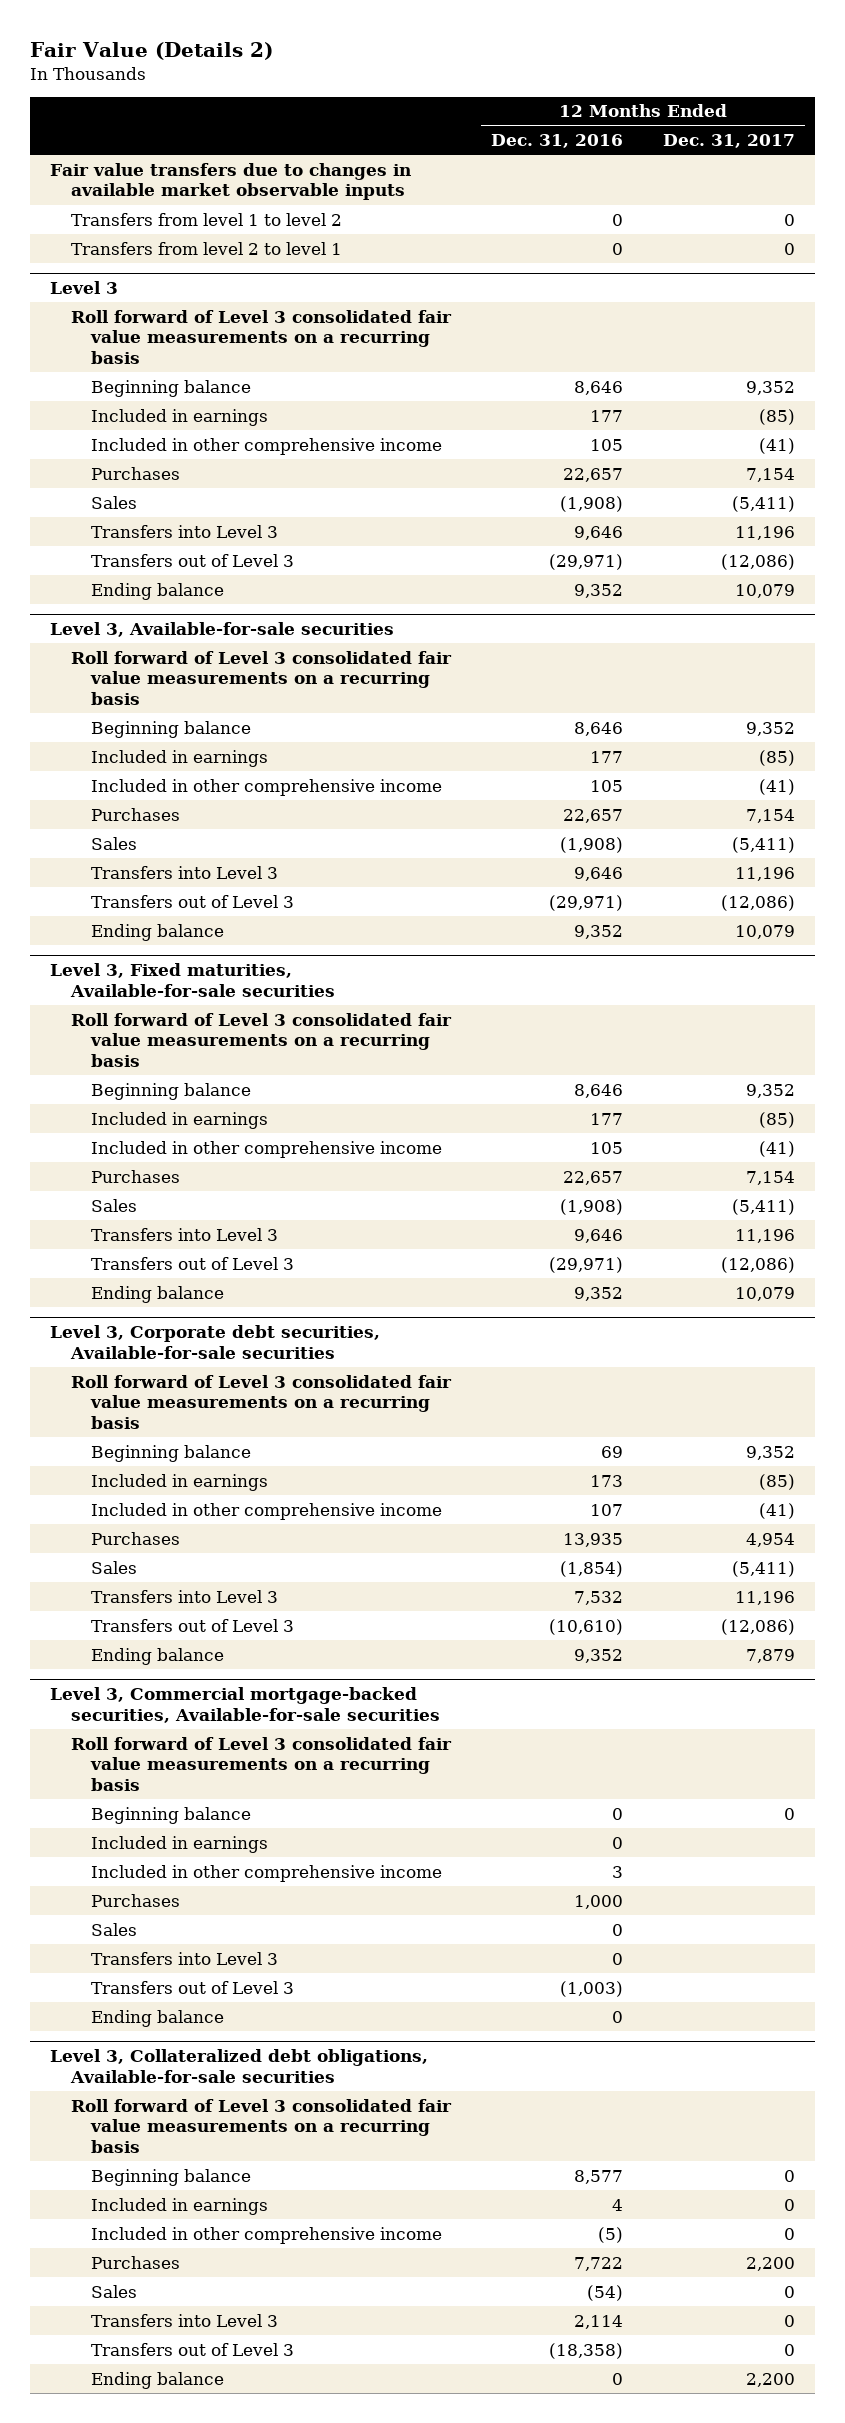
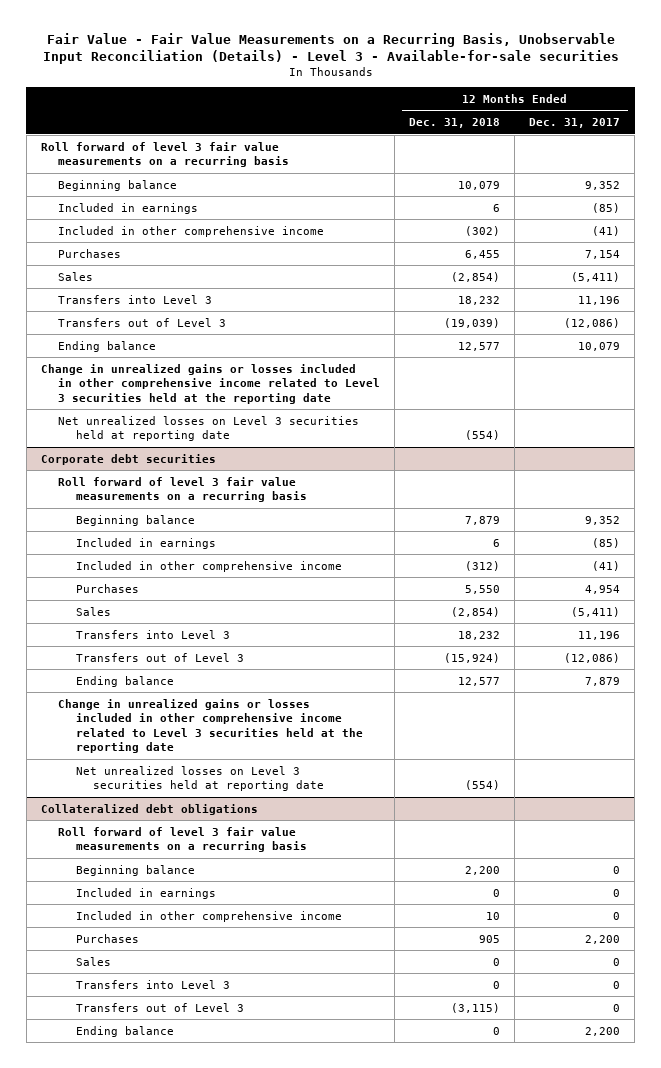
- Fair Value (Details 2)
+ Fair Value - Fair Value Measurements on a Recurring Basis, Unobservable Input Reconciliation (Details) - Level 3 - Available-for-sale securities
- | 12 Months Ended Dec. 31, 2016 | 12 Months Ended Dec. 31, 2017
+ | 12 Months Ended Dec. 31, 2018 | 12 Months Ended Dec. 31, 2017
- Fair value transfers due to changes in available market observable inputs
- Transfers from level 1 to level 2 | 0 | 0
- Transfers from level 2 to level 1 | 0 | 0
- Level 3
- Roll forward of Level 3 consolidated fair value measurements on a recurring basis
- Beginning balance | 8,646 | 9,352
- Included in earnings | 177 | (85)
- Included in other comprehensive income | 105 | (41)
- Purchases | 22,657 | 7,154
- Sales | (1,908) | (5,411)
- Transfers into Level 3 | 9,646 | 11,196
- Transfers out of Level 3 | (29,971) | (12,086)
- Ending balance | 9,352 | 10,079
- Level 3, Available-for-sale securities
- Roll forward of Level 3 consolidated fair value measurements on a recurring basis
- Beginning balance | 8,646 | 9,352
- Included in earnings | 177 | (85)
- Included in other comprehensive income | 105 | (41)
- Purchases | 22,657 | 7,154
- Sales | (1,908) | (5,411)
- Transfers into Level 3 | 9,646 | 11,196
- Transfers out of Level 3 | (29,971) | (12,086)
- Ending balance | 9,352 | 10,079
- Level 3, Fixed maturities, Available-for-sale securities
- Roll forward of Level 3 consolidated fair value measurements on a recurring basis
+ Roll forward of level 3 fair value measurements on a recurring basis
- Level 3, Corporate debt securities, Available-for-sale securities
- Roll forward of Level 3 consolidated fair value measurements on a recurring basis
+ Change in unrealized gains or losses included in other comprehensive income related to Level 3 securities held at the reporting date
+ Net unrealized losses on Level 3 securities held at reporting date | (554) |
+ Corporate debt securities
+ Roll forward of level 3 fair value measurements on a recurring basis
- Level 3, Commercial mortgage-backed securities, Available-for-sale securities
- Roll forward of Level 3 consolidated fair value measurements on a recurring basis
- Beginning balance | 0 | 0
- Included in earnings | 0 |
- Included in other comprehensive income | 3 |
- Purchases | 1,000 |
- Sales | 0 |
- Transfers into Level 3 | 0 |
- Transfers out of Level 3 | (1,003) |
- Ending balance | 0 |
- Level 3, Collateralized debt obligations, Available-for-sale securities
- Roll forward of Level 3 consolidated fair value measurements on a recurring basis
+ Change in unrealized gains or losses included in other comprehensive income related to Level 3 securities held at the reporting date
+ Net unrealized losses on Level 3 securities held at reporting date | (554) |
+ Collateralized debt obligations
+ Roll forward of level 3 fair value measurements on a recurring basis

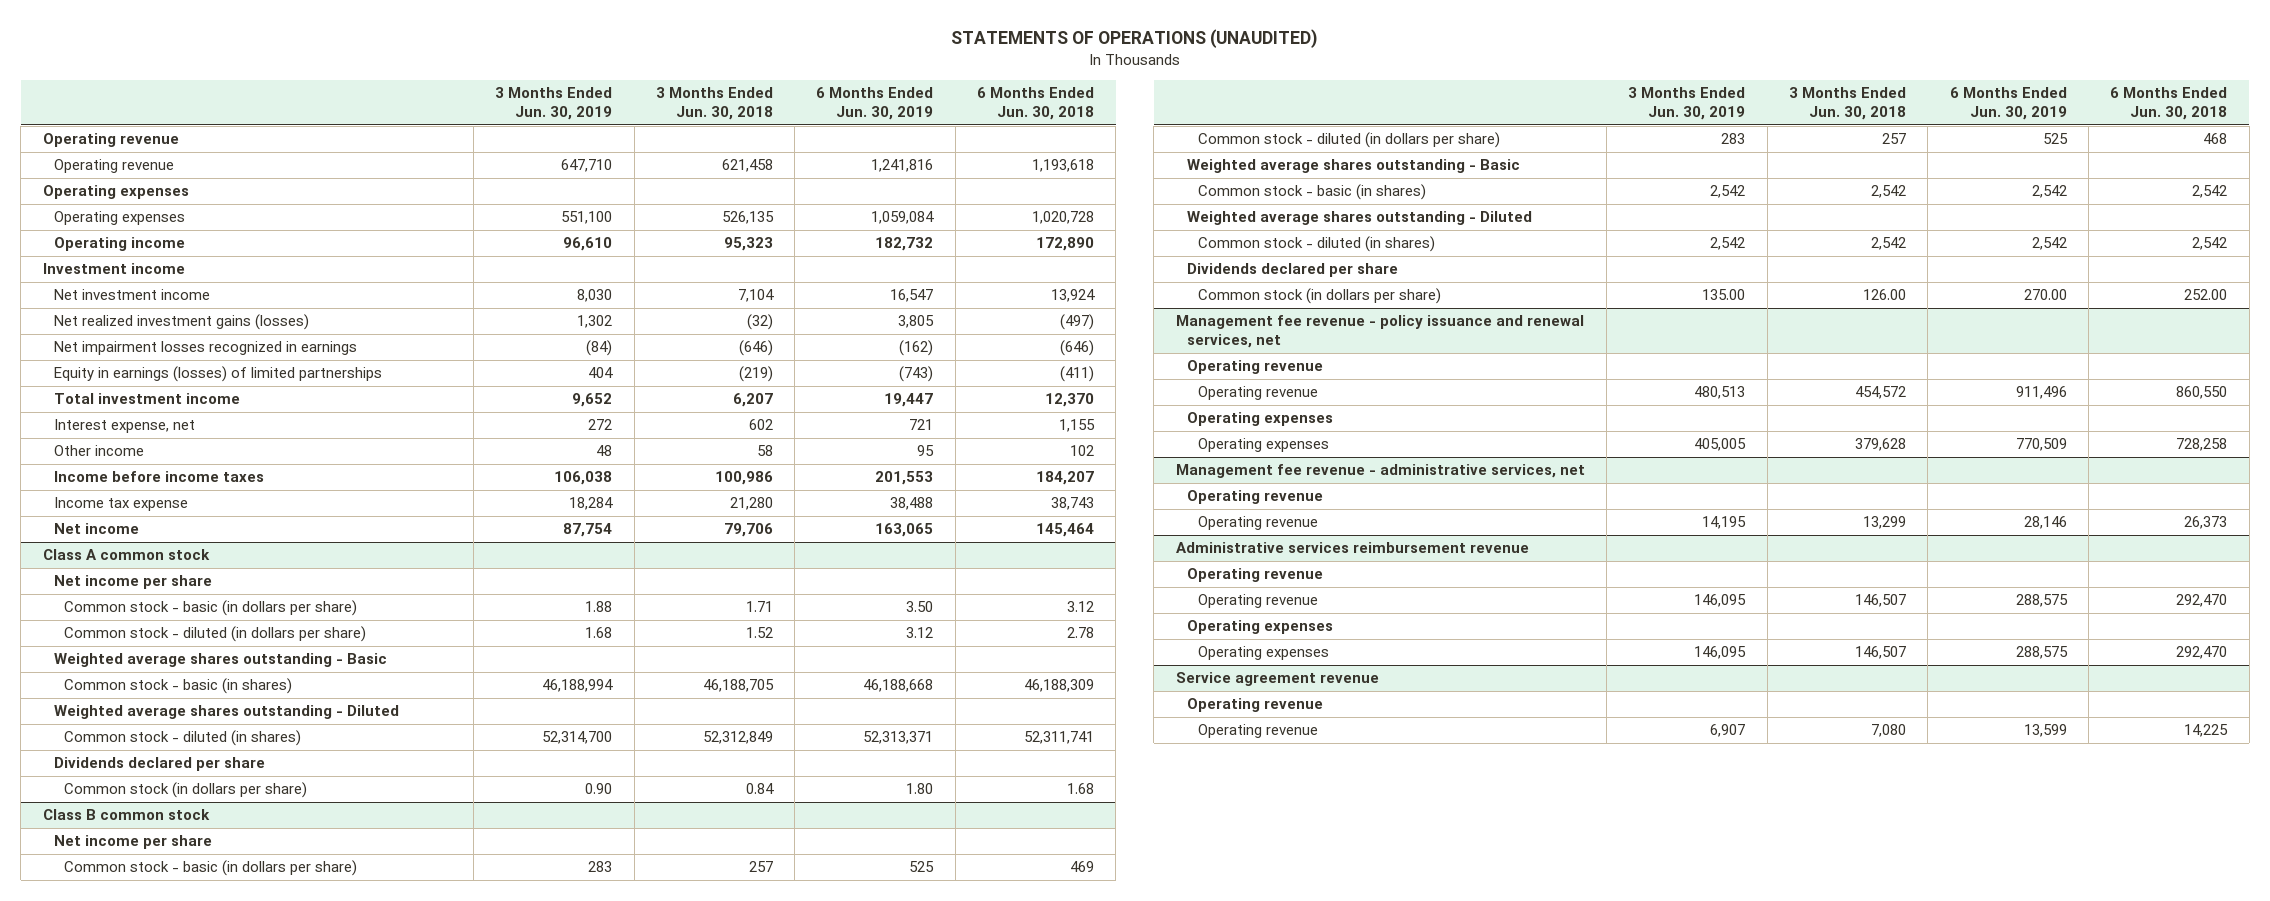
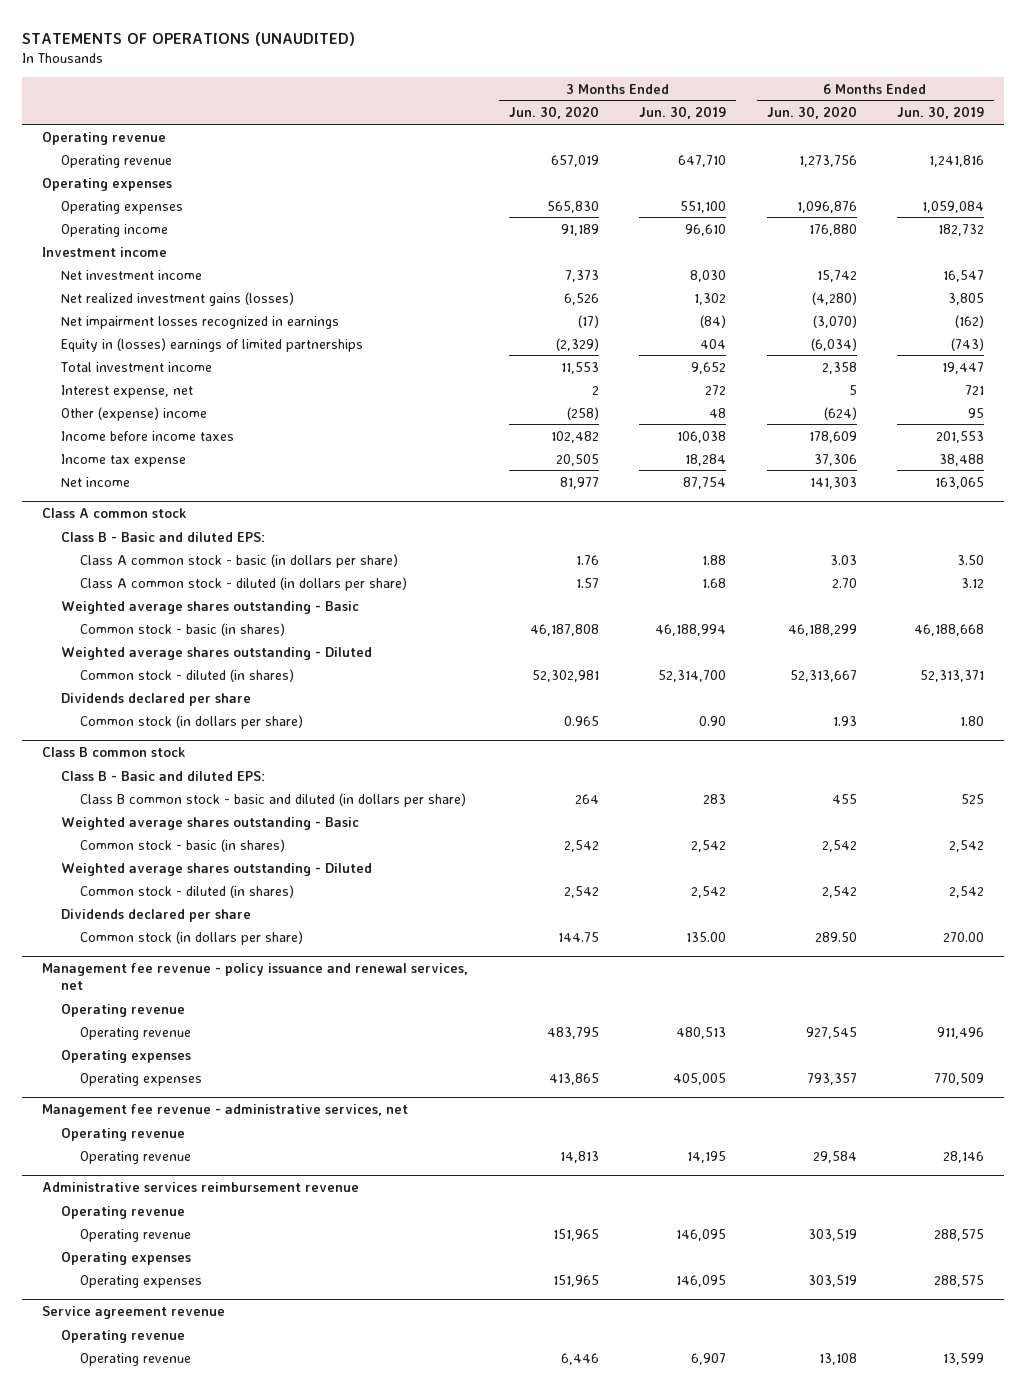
- | 3 Months Ended Jun. 30, 2019 | 3 Months Ended Jun. 30, 2018 | 6 Months Ended Jun. 30, 2019 | 6 Months Ended Jun. 30, 2018
+ | 3 Months Ended Jun. 30, 2020 | 3 Months Ended Jun. 30, 2019 | 6 Months Ended Jun. 30, 2020 | 6 Months Ended Jun. 30, 2019
- Equity in earnings (losses) of limited partnerships | 404 | (219) | (743) | (411)
+ Equity in (losses) earnings of limited partnerships | (2,329) | 404 | (6,034) | (743)
- Other income | 48 | 58 | 95 | 102
+ Other (expense) income | (258) | 48 | (624) | 95
@ Class A common stock
- Net income per share
- Common stock - basic (in dollars per share) | 1.88 | 1.71 | 3.50 | 3.12
- Common stock - diluted (in dollars per share) | 1.68 | 1.52 | 3.12 | 2.78
+ Class B - Basic and diluted EPS:
+ Class A common stock - basic (in dollars per share) | 1.76 | 1.88 | 3.03 | 3.50
+ Class A common stock - diluted (in dollars per share) | 1.57 | 1.68 | 2.70 | 3.12
@ Class B common stock
- Net income per share
- Common stock - basic (in dollars per share) | 283 | 257 | 525 | 469
- Common stock - diluted (in dollars per share) | 283 | 257 | 525 | 468
+ Class B - Basic and diluted EPS:
+ Class B common stock - basic and diluted (in dollars per share) | 264 | 283 | 455 | 525

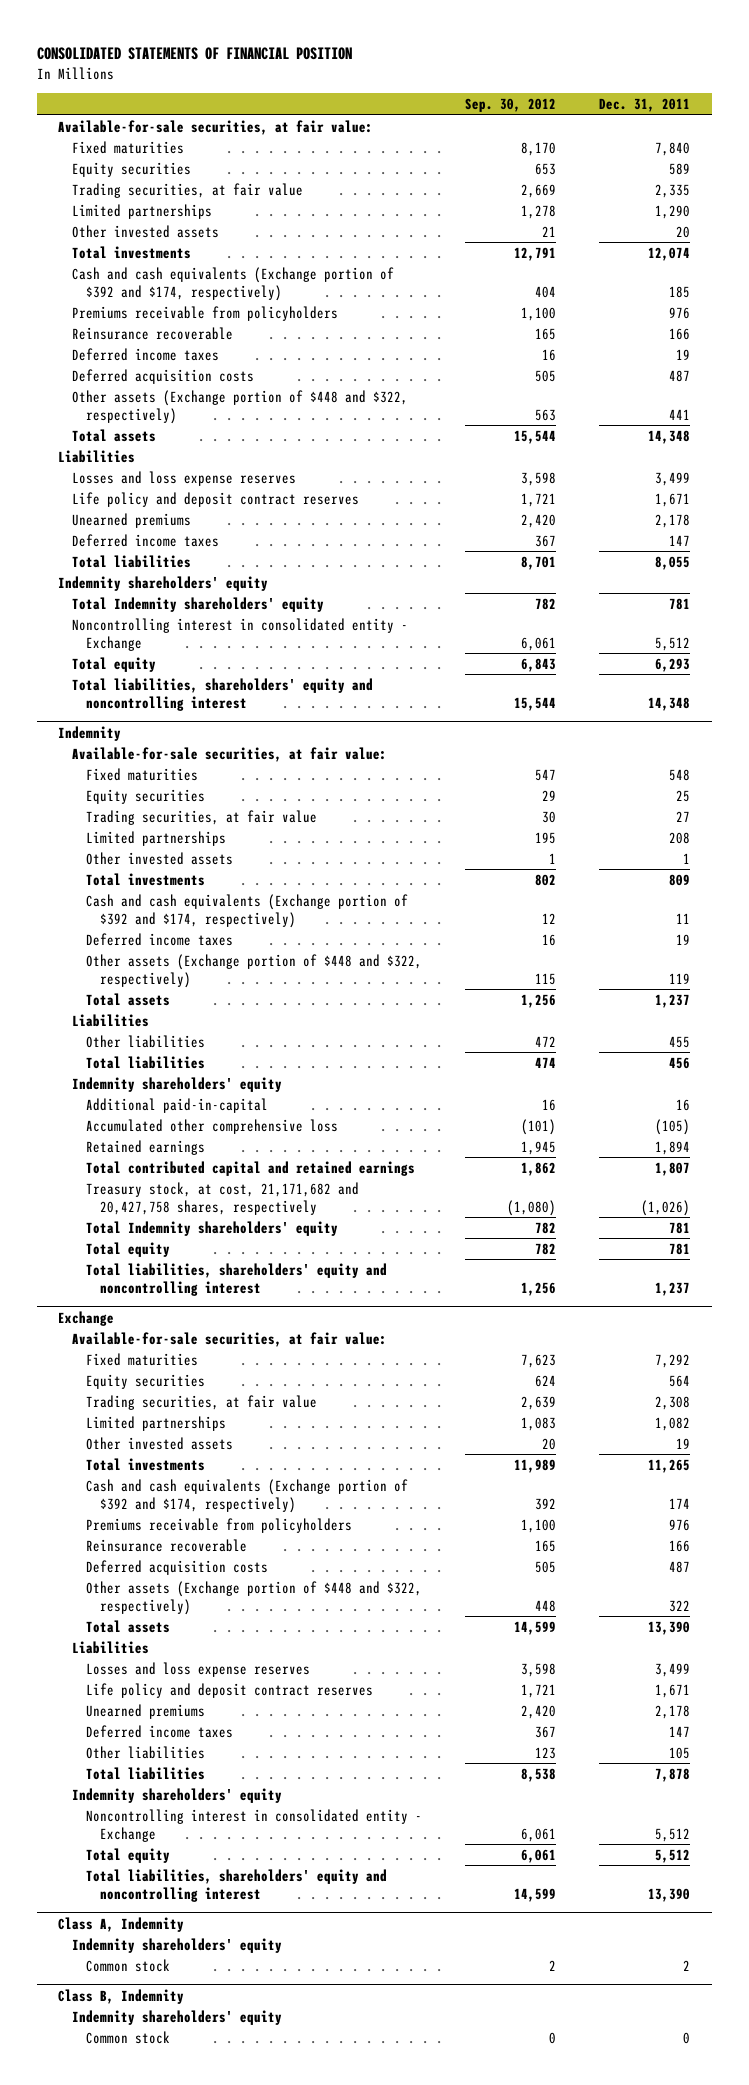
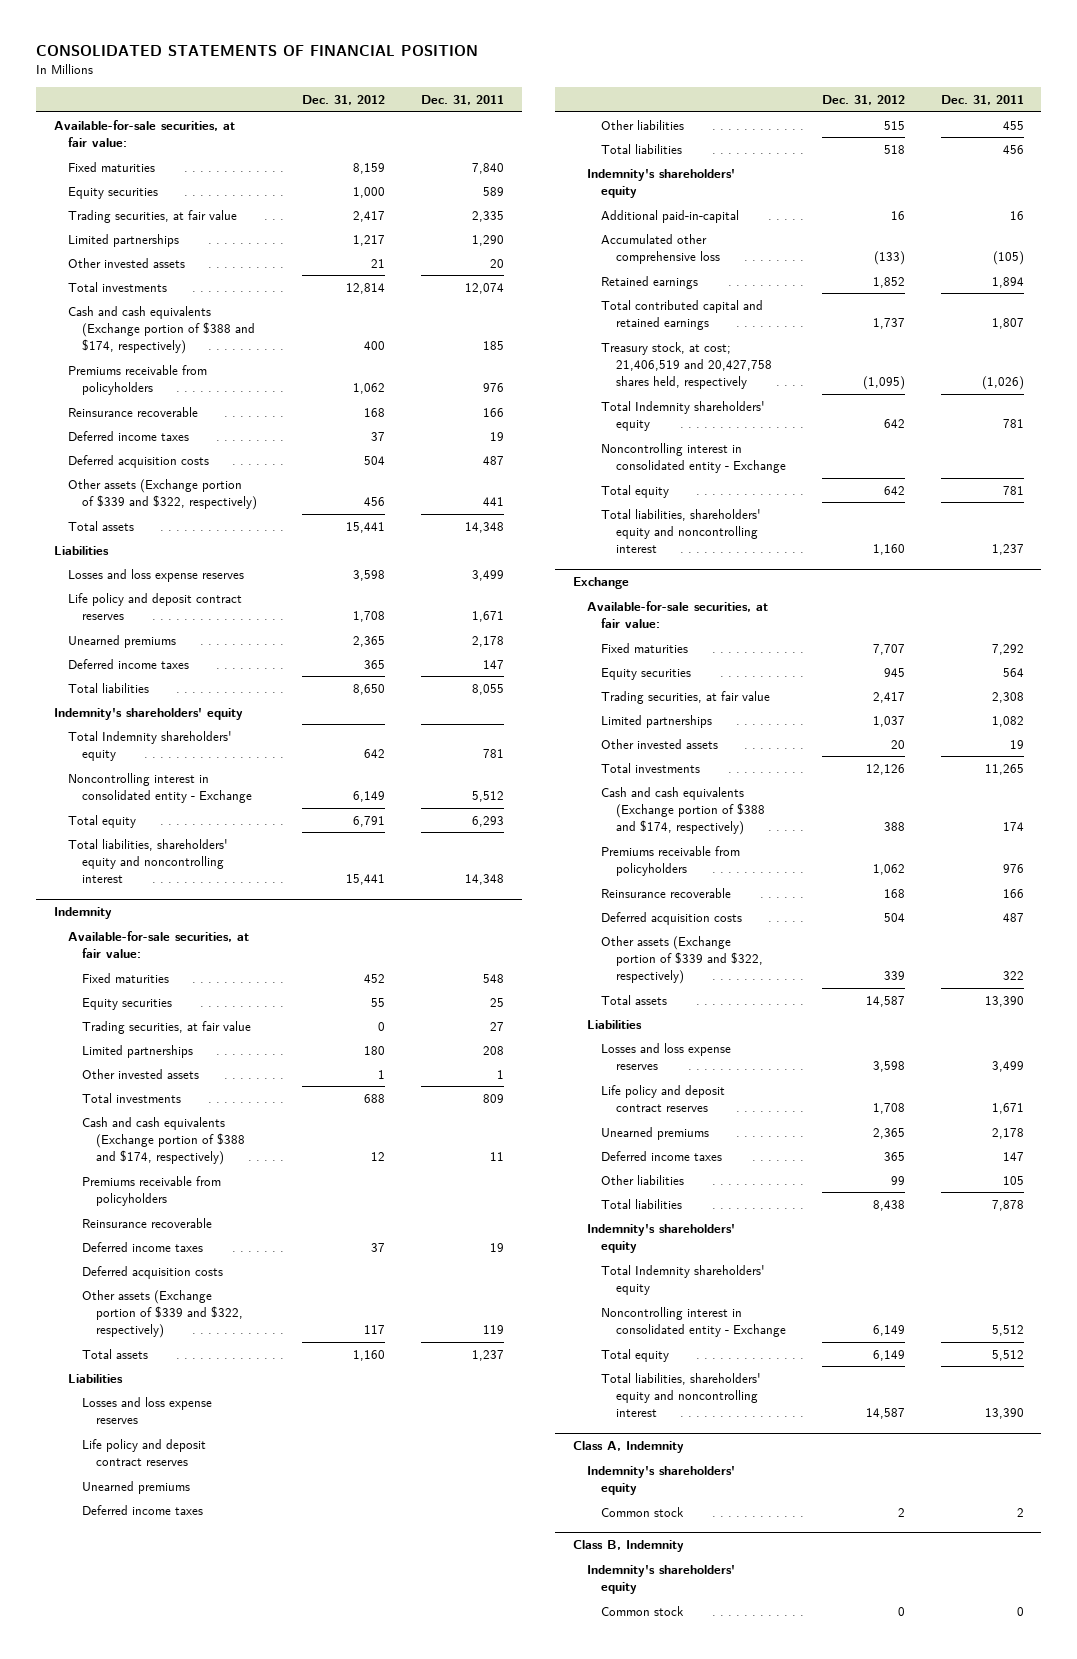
- | Sep. 30, 2012 | Dec. 31, 2011
+ | Dec. 31, 2012 | Dec. 31, 2011
- Cash and cash equivalents (Exchange portion of $392 and $174, respectively) | 404 | 185
+ Cash and cash equivalents (Exchange portion of $388 and $174, respectively) | 400 | 185
- Other assets (Exchange portion of $448 and $322, respectively) | 563 | 441
+ Other assets (Exchange portion of $339 and $322, respectively) | 456 | 441
- Indemnity shareholders' equity
+ Indemnity's shareholders' equity
@ Indemnity
- Cash and cash equivalents (Exchange portion of $392 and $174, respectively) | 12 | 11
+ Cash and cash equivalents (Exchange portion of $388 and $174, respectively) | 12 | 11
+ Premiums receivable from policyholders
+ Reinsurance recoverable
- Other assets (Exchange portion of $448 and $322, respectively) | 115 | 119
+ Deferred acquisition costs
+ Other assets (Exchange portion of $339 and $322, respectively) | 117 | 119
+ Losses and loss expense reserves
+ Life policy and deposit contract reserves
+ Unearned premiums
+ Deferred income taxes
- Indemnity shareholders' equity
+ Indemnity's shareholders' equity
- Treasury stock, at cost, 21,171,682 and 20,427,758 shares, respectively | (1,080) | (1,026)
+ Treasury stock, at cost; 21,406,519 and 20,427,758 shares held, respectively | (1,095) | (1,026)
+ Noncontrolling interest in consolidated entity - Exchange
@ Exchange
- Cash and cash equivalents (Exchange portion of $392 and $174, respectively) | 392 | 174
+ Cash and cash equivalents (Exchange portion of $388 and $174, respectively) | 388 | 174
- Other assets (Exchange portion of $448 and $322, respectively) | 448 | 322
+ Other assets (Exchange portion of $339 and $322, respectively) | 339 | 322
- Indemnity shareholders' equity
+ Indemnity's shareholders' equity
+ Total Indemnity shareholders' equity
@ Class A, Indemnity
- Indemnity shareholders' equity
+ Indemnity's shareholders' equity
@ Class B, Indemnity
- Indemnity shareholders' equity
+ Indemnity's shareholders' equity

